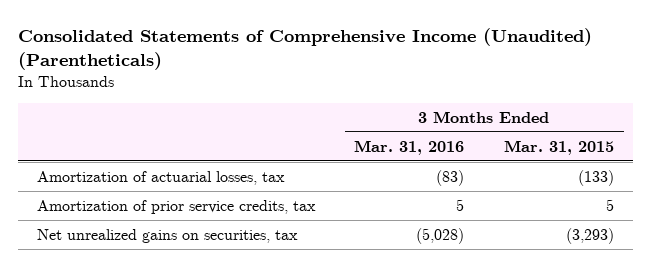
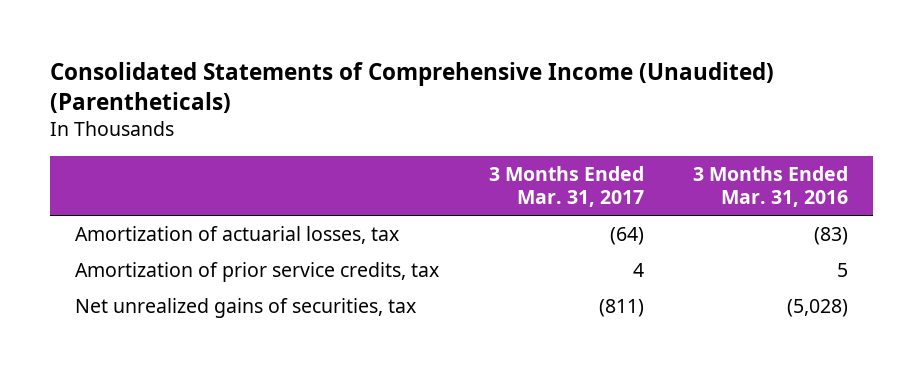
- | 3 Months Ended Mar. 31, 2016 | 3 Months Ended Mar. 31, 2015
+ | 3 Months Ended Mar. 31, 2017 | 3 Months Ended Mar. 31, 2016
- Net unrealized gains on securities, tax | (5,028) | (3,293)
+ Net unrealized gains of securities, tax | (811) | (5,028)

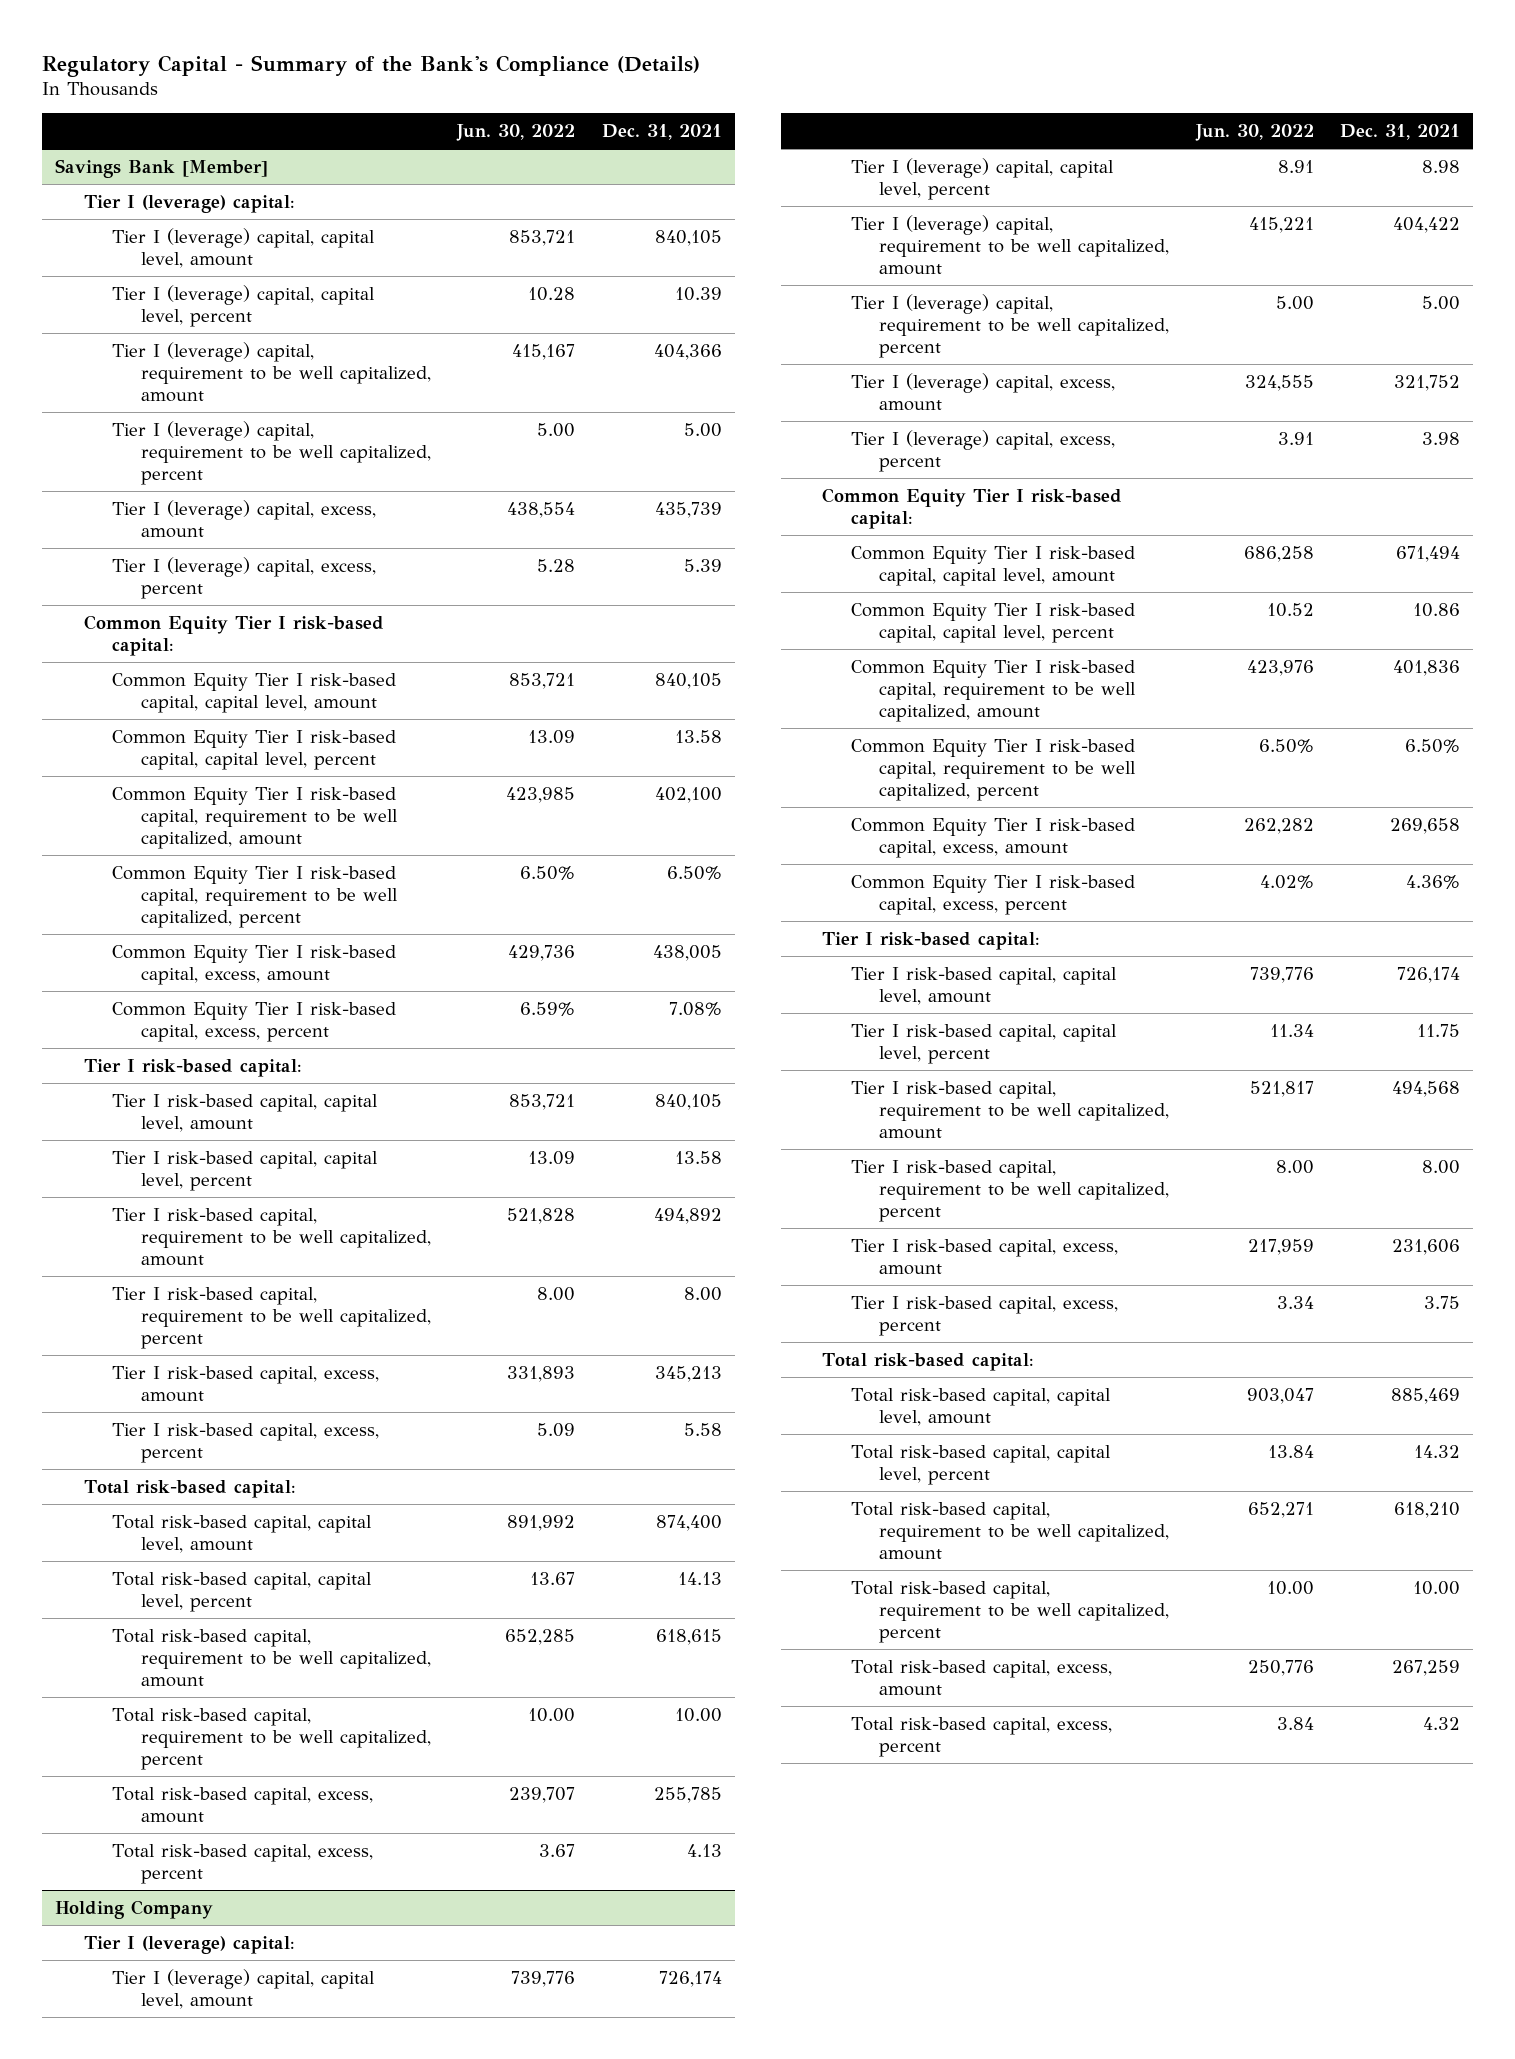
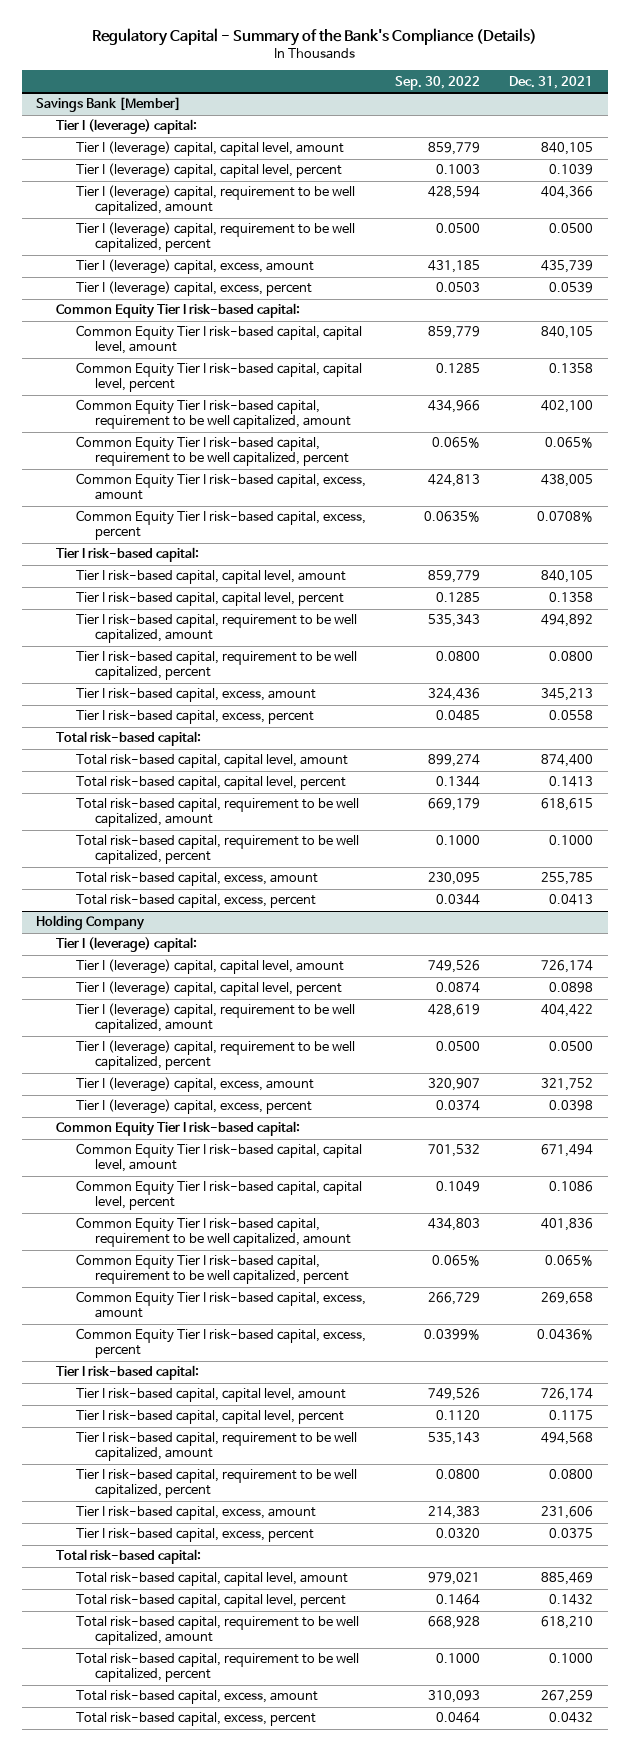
- | Jun. 30, 2022 | Dec. 31, 2021
+ | Sep. 30, 2022 | Dec. 31, 2021
@ Savings Bank [Member]
- Tier I (leverage) capital, capital level, percent | 10.28 | 10.39
+ Tier I (leverage) capital, capital level, percent | 0.1003 | 0.1039
- Tier I (leverage) capital, requirement to be well capitalized, percent | 5.00 | 5.00
+ Tier I (leverage) capital, requirement to be well capitalized, percent | 0.0500 | 0.0500
- Tier I (leverage) capital, excess, percent | 5.28 | 5.39
+ Tier I (leverage) capital, excess, percent | 0.0503 | 0.0539
- Common Equity Tier I risk-based capital, capital level, percent | 13.09 | 13.58
+ Common Equity Tier I risk-based capital, capital level, percent | 0.1285 | 0.1358
- Common Equity Tier I risk-based capital, requirement to be well capitalized, percent | 6.50% | 6.50%
+ Common Equity Tier I risk-based capital, requirement to be well capitalized, percent | 0.065% | 0.065%
- Common Equity Tier I risk-based capital, excess, percent | 6.59% | 7.08%
+ Common Equity Tier I risk-based capital, excess, percent | 0.0635% | 0.0708%
- Tier I risk-based capital, capital level, percent | 13.09 | 13.58
+ Tier I risk-based capital, capital level, percent | 0.1285 | 0.1358
- Tier I risk-based capital, requirement to be well capitalized, percent | 8.00 | 8.00
+ Tier I risk-based capital, requirement to be well capitalized, percent | 0.0800 | 0.0800
- Tier I risk-based capital, excess, percent | 5.09 | 5.58
+ Tier I risk-based capital, excess, percent | 0.0485 | 0.0558
- Total risk-based capital, capital level, percent | 13.67 | 14.13
+ Total risk-based capital, capital level, percent | 0.1344 | 0.1413
- Total risk-based capital, requirement to be well capitalized, percent | 10.00 | 10.00
+ Total risk-based capital, requirement to be well capitalized, percent | 0.1000 | 0.1000
- Total risk-based capital, excess, percent | 3.67 | 4.13
+ Total risk-based capital, excess, percent | 0.0344 | 0.0413
@ Holding Company
- Tier I (leverage) capital, capital level, percent | 8.91 | 8.98
+ Tier I (leverage) capital, capital level, percent | 0.0874 | 0.0898
- Tier I (leverage) capital, requirement to be well capitalized, percent | 5.00 | 5.00
+ Tier I (leverage) capital, requirement to be well capitalized, percent | 0.0500 | 0.0500
- Tier I (leverage) capital, excess, percent | 3.91 | 3.98
+ Tier I (leverage) capital, excess, percent | 0.0374 | 0.0398
- Common Equity Tier I risk-based capital, capital level, percent | 10.52 | 10.86
+ Common Equity Tier I risk-based capital, capital level, percent | 0.1049 | 0.1086
- Common Equity Tier I risk-based capital, requirement to be well capitalized, percent | 6.50% | 6.50%
+ Common Equity Tier I risk-based capital, requirement to be well capitalized, percent | 0.065% | 0.065%
- Common Equity Tier I risk-based capital, excess, percent | 4.02% | 4.36%
+ Common Equity Tier I risk-based capital, excess, percent | 0.0399% | 0.0436%
- Tier I risk-based capital, capital level, percent | 11.34 | 11.75
+ Tier I risk-based capital, capital level, percent | 0.1120 | 0.1175
- Tier I risk-based capital, requirement to be well capitalized, percent | 8.00 | 8.00
+ Tier I risk-based capital, requirement to be well capitalized, percent | 0.0800 | 0.0800
- Tier I risk-based capital, excess, percent | 3.34 | 3.75
+ Tier I risk-based capital, excess, percent | 0.0320 | 0.0375
- Total risk-based capital, capital level, percent | 13.84 | 14.32
+ Total risk-based capital, capital level, percent | 0.1464 | 0.1432
- Total risk-based capital, requirement to be well capitalized, percent | 10.00 | 10.00
+ Total risk-based capital, requirement to be well capitalized, percent | 0.1000 | 0.1000
- Total risk-based capital, excess, percent | 3.84 | 4.32
+ Total risk-based capital, excess, percent | 0.0464 | 0.0432

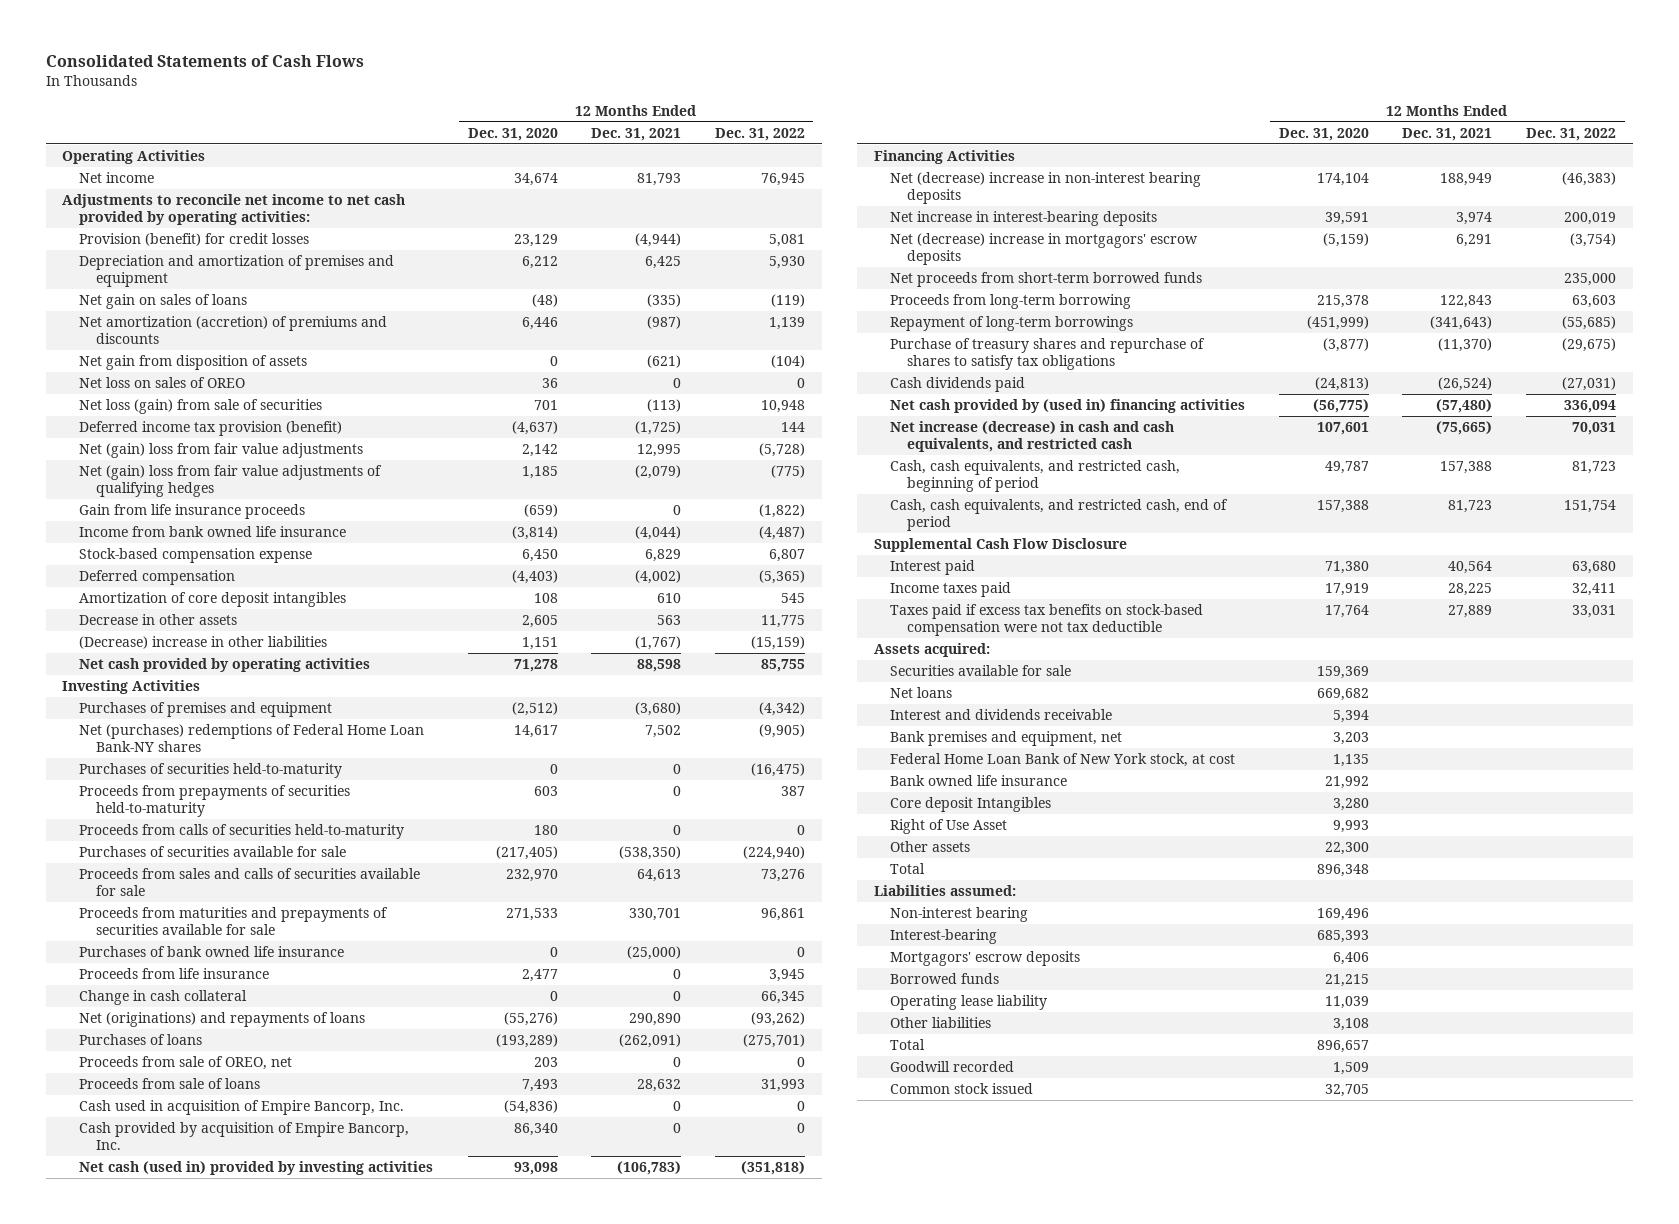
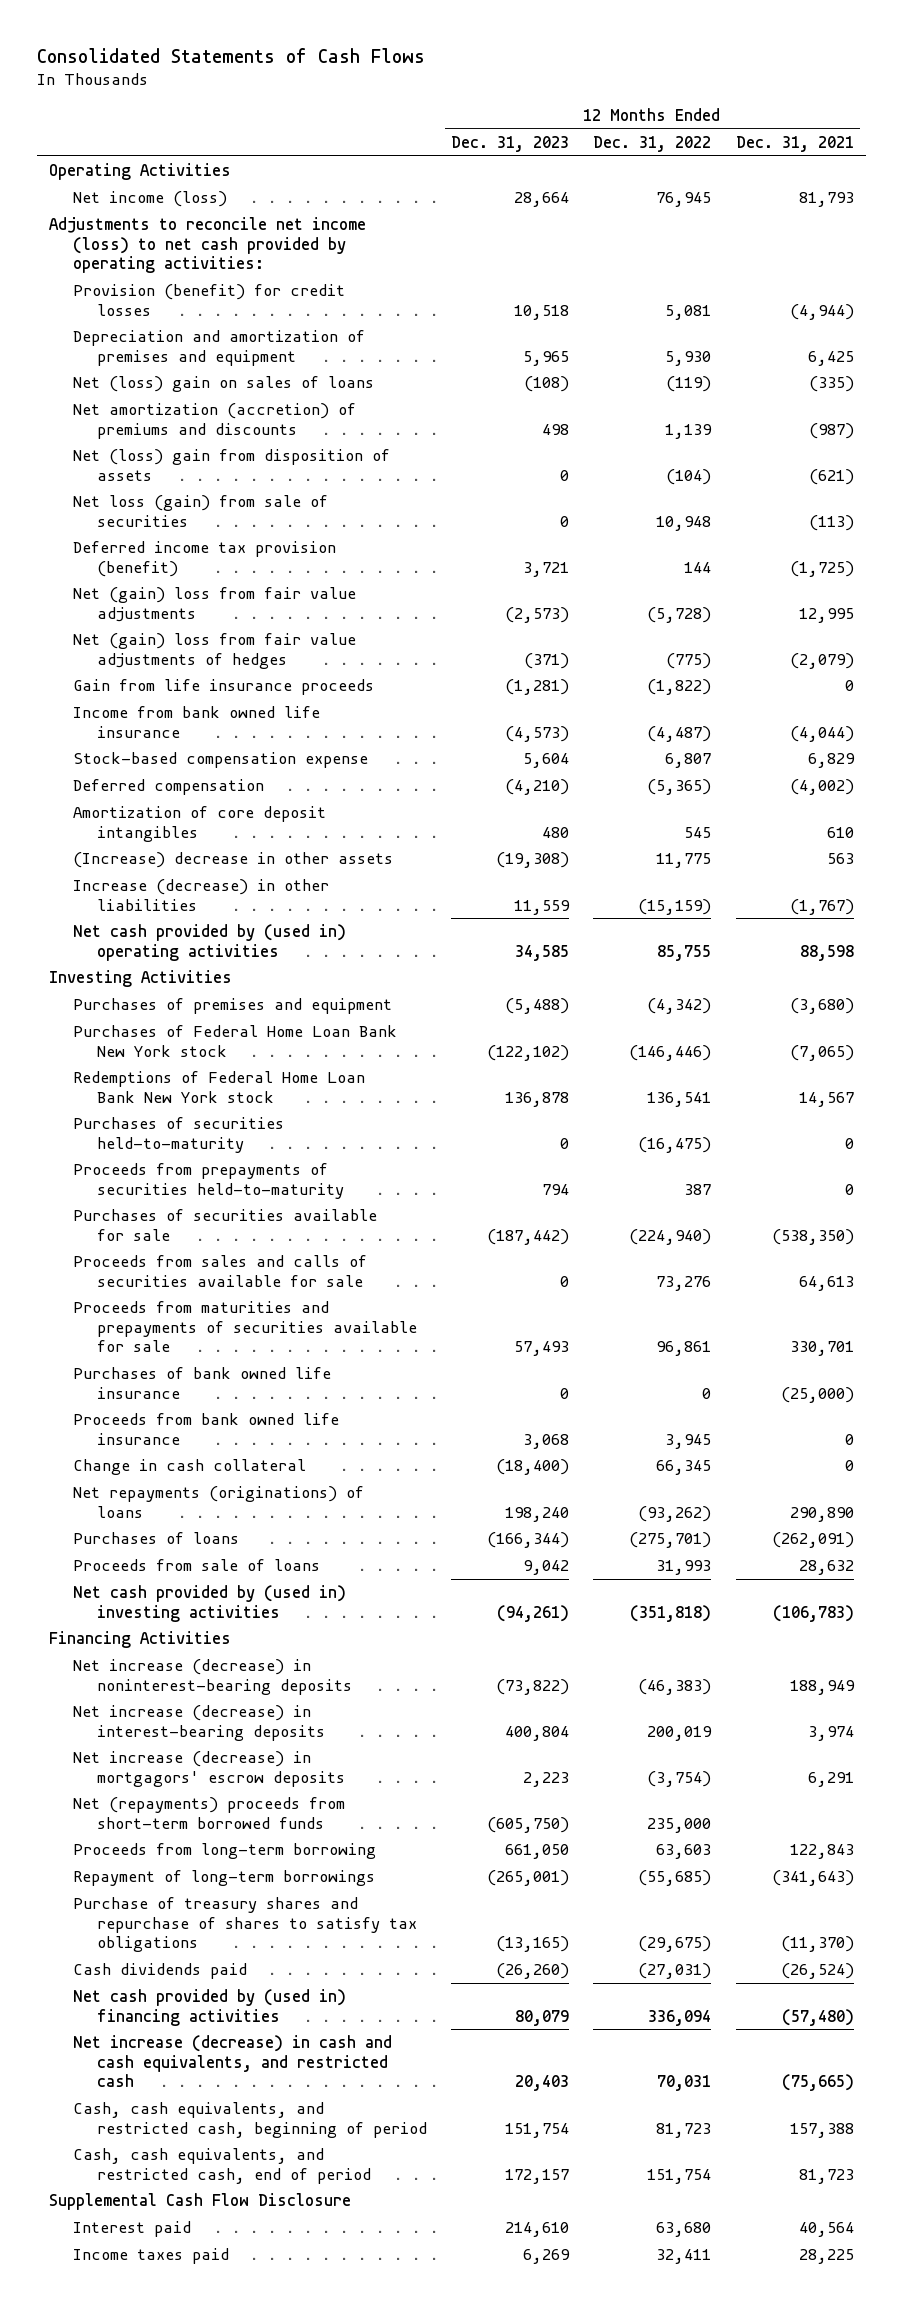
- | 12 Months Ended Dec. 31, 2020 | 12 Months Ended Dec. 31, 2021 | 12 Months Ended Dec. 31, 2022
+ | 12 Months Ended Dec. 31, 2023 | 12 Months Ended Dec. 31, 2022 | 12 Months Ended Dec. 31, 2021
- Net income | 34,674 | 81,793 | 76,945
- Adjustments to reconcile net income to net cash provided by operating activities:
+ Net income (loss) | 28,664 | 76,945 | 81,793
+ Adjustments to reconcile net income (loss) to net cash provided by operating activities:
- Net gain on sales of loans | (48) | (335) | (119)
+ Net (loss) gain on sales of loans | (108) | (119) | (335)
- Net gain from disposition of assets | 0 | (621) | (104)
- Net loss on sales of OREO | 36 | 0 | 0
+ Net (loss) gain from disposition of assets | 0 | (104) | (621)
- Net (gain) loss from fair value adjustments of qualifying hedges | 1,185 | (2,079) | (775)
+ Net (gain) loss from fair value adjustments of hedges | (371) | (775) | (2,079)
- Decrease in other assets | 2,605 | 563 | 11,775
- (Decrease) increase in other liabilities | 1,151 | (1,767) | (15,159)
- Net cash provided by operating activities | 71,278 | 88,598 | 85,755
+ (Increase) decrease in other assets | (19,308) | 11,775 | 563
+ Increase (decrease) in other liabilities | 11,559 | (15,159) | (1,767)
+ Net cash provided by (used in) operating activities | 34,585 | 85,755 | 88,598
- Net (purchases) redemptions of Federal Home Loan Bank-NY shares | 14,617 | 7,502 | (9,905)
+ Purchases of Federal Home Loan Bank New York stock | (122,102) | (146,446) | (7,065)
+ Redemptions of Federal Home Loan Bank New York stock | 136,878 | 136,541 | 14,567
- Proceeds from calls of securities held-to-maturity | 180 | 0 | 0
- Proceeds from life insurance | 2,477 | 0 | 3,945
+ Proceeds from bank owned life insurance | 3,068 | 3,945 | 0
- Net (originations) and repayments of loans | (55,276) | 290,890 | (93,262)
+ Net repayments (originations) of loans | 198,240 | (93,262) | 290,890
- Proceeds from sale of OREO, net | 203 | 0 | 0
- Cash used in acquisition of Empire Bancorp, Inc. | (54,836) | 0 | 0
- Cash provided by acquisition of Empire Bancorp, Inc. | 86,340 | 0 | 0
- Net cash (used in) provided by investing activities | 93,098 | (106,783) | (351,818)
+ Net cash provided by (used in) investing activities | (94,261) | (351,818) | (106,783)
- Net (decrease) increase in non-interest bearing deposits | 174,104 | 188,949 | (46,383)
- Net increase in interest-bearing deposits | 39,591 | 3,974 | 200,019
- Net (decrease) increase in mortgagors' escrow deposits | (5,159) | 6,291 | (3,754)
- Net proceeds from short-term borrowed funds | | | 235,000
+ Net increase (decrease) in noninterest-bearing deposits | (73,822) | (46,383) | 188,949
+ Net increase (decrease) in interest-bearing deposits | 400,804 | 200,019 | 3,974
+ Net increase (decrease) in mortgagors' escrow deposits | 2,223 | (3,754) | 6,291
+ Net (repayments) proceeds from short-term borrowed funds | (605,750) | 235,000 |
- Taxes paid if excess tax benefits on stock-based compensation were not tax deductible | 17,764 | 27,889 | 33,031
- Assets acquired:
- Securities available for sale | 159,369 | |
- Net loans | 669,682 | |
- Interest and dividends receivable | 5,394 | |
- Bank premises and equipment, net | 3,203 | |
- Federal Home Loan Bank of New York stock, at cost | 1,135 | |
- Bank owned life insurance | 21,992 | |
- Core deposit Intangibles | 3,280 | |
- Right of Use Asset | 9,993 | |
- Other assets | 22,300 | |
- Total | 896,348 | |
- Liabilities assumed:
- Non-interest bearing | 169,496 | |
- Interest-bearing | 685,393 | |
- Mortgagors' escrow deposits | 6,406 | |
- Borrowed funds | 21,215 | |
- Operating lease liability | 11,039 | |
- Other liabilities | 3,108 | |
- Total | 896,657 | |
- Goodwill recorded | 1,509 | |
- Common stock issued | 32,705 | |

